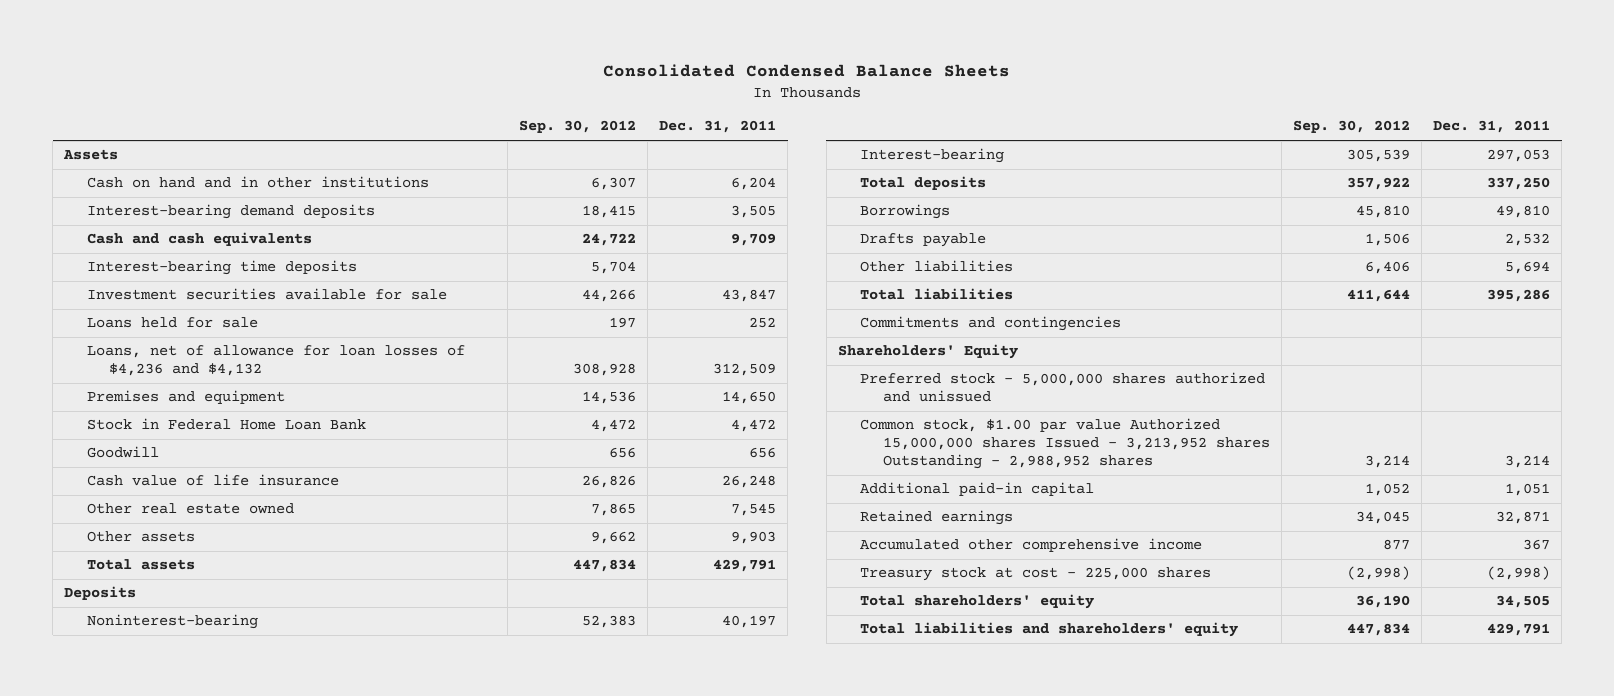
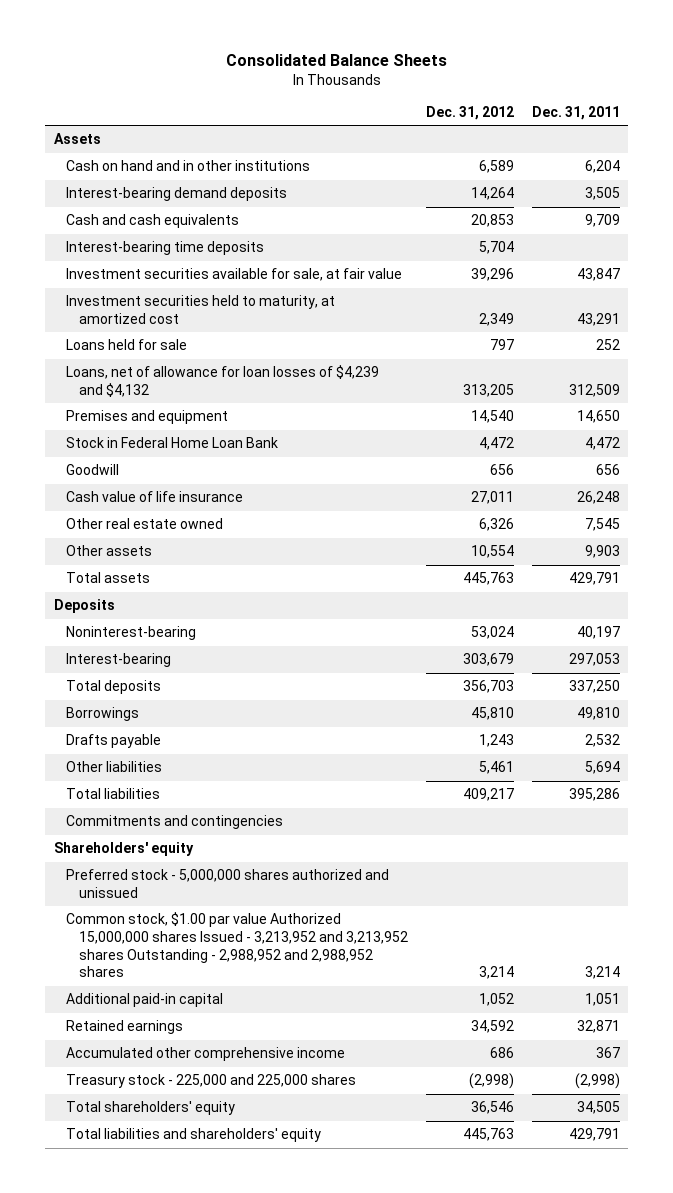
- Consolidated Condensed Balance Sheets
+ Consolidated Balance Sheets
- | Sep. 30, 2012 | Dec. 31, 2011
+ | Dec. 31, 2012 | Dec. 31, 2011
- Investment securities available for sale | 44,266 | 43,847
+ Investment securities available for sale, at fair value | 39,296 | 43,847
+ Investment securities held to maturity, at amortized cost | 2,349 | 43,291
- Loans, net of allowance for loan losses of $4,236 and $4,132 | 308,928 | 312,509
+ Loans, net of allowance for loan losses of $4,239 and $4,132 | 313,205 | 312,509
- Shareholders' Equity
+ Shareholders' equity
- Common stock, $1.00 par value Authorized 15,000,000 shares Issued - 3,213,952 shares Outstanding - 2,988,952 shares | 3,214 | 3,214
+ Common stock, $1.00 par value Authorized 15,000,000 shares Issued - 3,213,952 and 3,213,952 shares Outstanding - 2,988,952 and 2,988,952 shares | 3,214 | 3,214
- Treasury stock at cost - 225,000 shares | (2,998) | (2,998)
+ Treasury stock - 225,000 and 225,000 shares | (2,998) | (2,998)

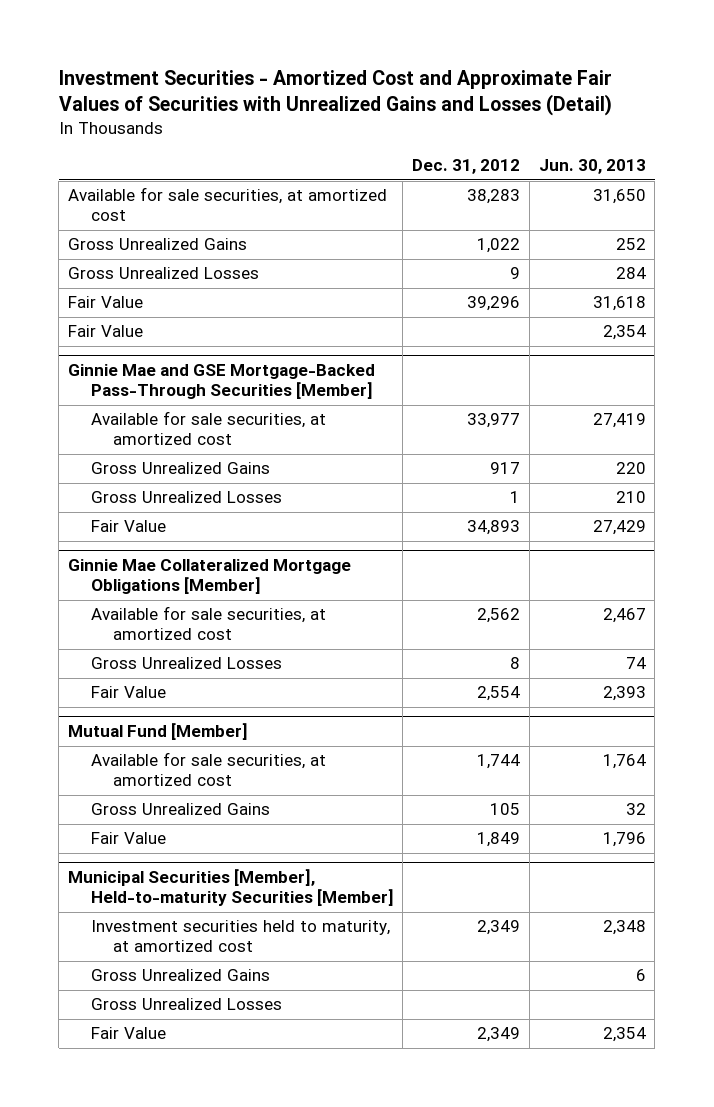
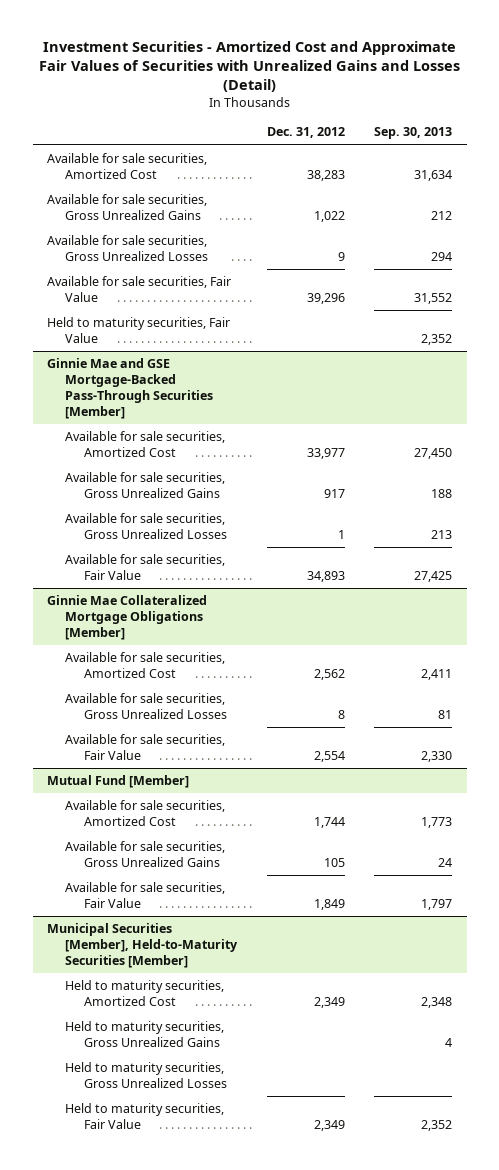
- | Dec. 31, 2012 | Jun. 30, 2013
+ | Dec. 31, 2012 | Sep. 30, 2013
- Available for sale securities, at amortized cost | 38,283 | 31,650
- Gross Unrealized Gains | 1,022 | 252
- Gross Unrealized Losses | 9 | 284
- Fair Value | 39,296 | 31,618
- Fair Value | | 2,354
+ Available for sale securities, Amortized Cost | 38,283 | 31,634
+ Available for sale securities, Gross Unrealized Gains | 1,022 | 212
+ Available for sale securities, Gross Unrealized Losses | 9 | 294
+ Available for sale securities, Fair Value | 39,296 | 31,552
+ Held to maturity securities, Fair Value | | 2,352
@ Ginnie Mae and GSE Mortgage-Backed Pass-Through Securities [Member]
- Available for sale securities, at amortized cost | 33,977 | 27,419
- Gross Unrealized Gains | 917 | 220
- Gross Unrealized Losses | 1 | 210
- Fair Value | 34,893 | 27,429
+ Available for sale securities, Amortized Cost | 33,977 | 27,450
+ Available for sale securities, Gross Unrealized Gains | 917 | 188
+ Available for sale securities, Gross Unrealized Losses | 1 | 213
+ Available for sale securities, Fair Value | 34,893 | 27,425
@ Ginnie Mae Collateralized Mortgage Obligations [Member]
- Available for sale securities, at amortized cost | 2,562 | 2,467
- Gross Unrealized Losses | 8 | 74
- Fair Value | 2,554 | 2,393
+ Available for sale securities, Amortized Cost | 2,562 | 2,411
+ Available for sale securities, Gross Unrealized Losses | 8 | 81
+ Available for sale securities, Fair Value | 2,554 | 2,330
@ Mutual Fund [Member]
- Available for sale securities, at amortized cost | 1,744 | 1,764
- Gross Unrealized Gains | 105 | 32
- Fair Value | 1,849 | 1,796
- Municipal Securities [Member], Held-to-maturity Securities [Member]
- Investment securities held to maturity, at amortized cost | 2,349 | 2,348
- Gross Unrealized Gains | | 6
- Gross Unrealized Losses
- Fair Value | 2,349 | 2,354
@ Mutual Fund [Member]
+ Available for sale securities, Amortized Cost | 1,744 | 1,773
+ Available for sale securities, Gross Unrealized Gains | 105 | 24
+ Available for sale securities, Fair Value | 1,849 | 1,797
+ Municipal Securities [Member], Held-to-Maturity Securities [Member]
+ Held to maturity securities, Amortized Cost | 2,349 | 2,348
+ Held to maturity securities, Gross Unrealized Gains | | 4
+ Held to maturity securities, Gross Unrealized Losses
+ Held to maturity securities, Fair Value | 2,349 | 2,352

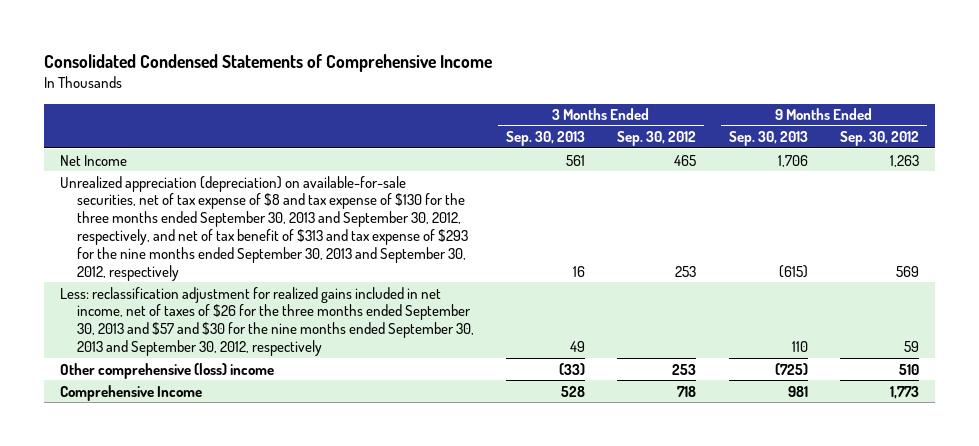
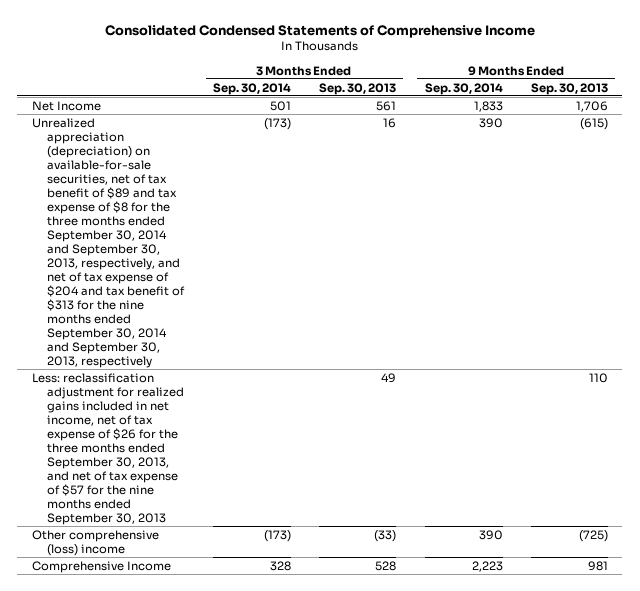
- | 3 Months Ended Sep. 30, 2013 | 3 Months Ended Sep. 30, 2012 | 9 Months Ended Sep. 30, 2013 | 9 Months Ended Sep. 30, 2012
+ | 3 Months Ended Sep. 30, 2014 | 3 Months Ended Sep. 30, 2013 | 9 Months Ended Sep. 30, 2014 | 9 Months Ended Sep. 30, 2013
- Unrealized appreciation (depreciation) on available-for-sale securities, net of tax expense of $8 and tax expense of $130 for the three months ended September 30, 2013 and September 30, 2012, respectively, and net of tax benefit of $313 and tax expense of $293 for the nine months ended September 30, 2013 and September 30, 2012, respectively | 16 | 253 | (615) | 569
- Less: reclassification adjustment for realized gains included in net income, net of taxes of $26 for the three months ended September 30, 2013 and $57 and $30 for the nine months ended September 30, 2013 and September 30, 2012, respectively | 49 | | 110 | 59
+ Unrealized appreciation (depreciation) on available-for-sale securities, net of tax benefit of $89 and tax expense of $8 for the three months ended September 30, 2014 and September 30, 2013, respectively, and net of tax expense of $204 and tax benefit of $313 for the nine months ended September 30, 2014 and September 30, 2013, respectively | (173) | 16 | 390 | (615)
+ Less: reclassification adjustment for realized gains included in net income, net of tax expense of $26 for the three months ended September 30, 2013, and net of tax expense of $57 for the nine months ended September 30, 2013 | | 49 | | 110

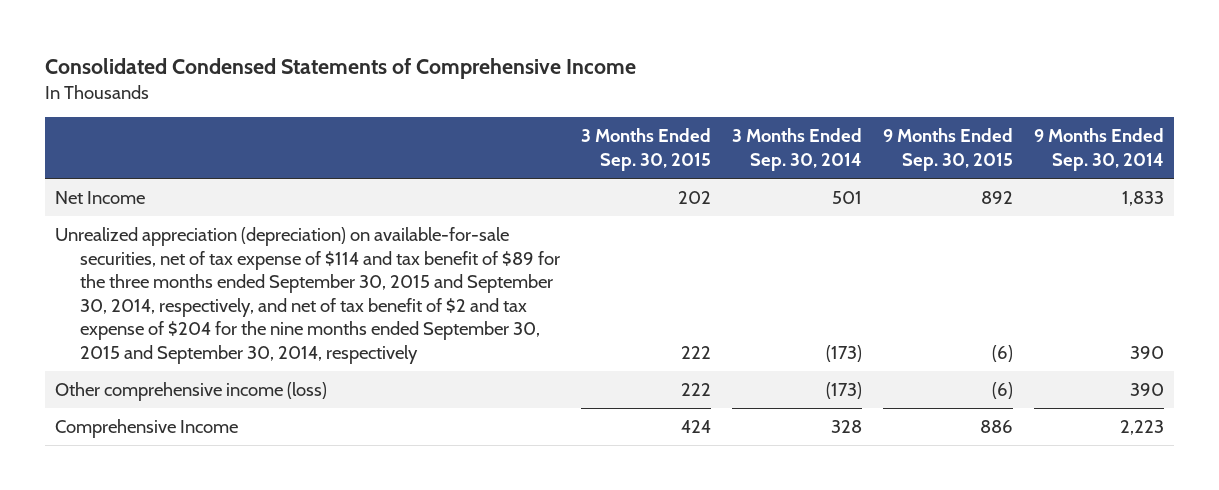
- | 3 Months Ended Sep. 30, 2014 | 3 Months Ended Sep. 30, 2013 | 9 Months Ended Sep. 30, 2014 | 9 Months Ended Sep. 30, 2013
+ | 3 Months Ended Sep. 30, 2015 | 3 Months Ended Sep. 30, 2014 | 9 Months Ended Sep. 30, 2015 | 9 Months Ended Sep. 30, 2014
- Unrealized appreciation (depreciation) on available-for-sale securities, net of tax benefit of $89 and tax expense of $8 for the three months ended September 30, 2014 and September 30, 2013, respectively, and net of tax expense of $204 and tax benefit of $313 for the nine months ended September 30, 2014 and September 30, 2013, respectively | (173) | 16 | 390 | (615)
- Less: reclassification adjustment for realized gains included in net income, net of tax expense of $26 for the three months ended September 30, 2013, and net of tax expense of $57 for the nine months ended September 30, 2013 | | 49 | | 110
- Other comprehensive (loss) income | (173) | (33) | 390 | (725)
+ Unrealized appreciation (depreciation) on available-for-sale securities, net of tax expense of $114 and tax benefit of $89 for the three months ended September 30, 2015 and September 30, 2014, respectively, and net of tax benefit of $2 and tax expense of $204 for the nine months ended September 30, 2015 and September 30, 2014, respectively | 222 | (173) | (6) | 390
+ Other comprehensive income (loss) | 222 | (173) | (6) | 390

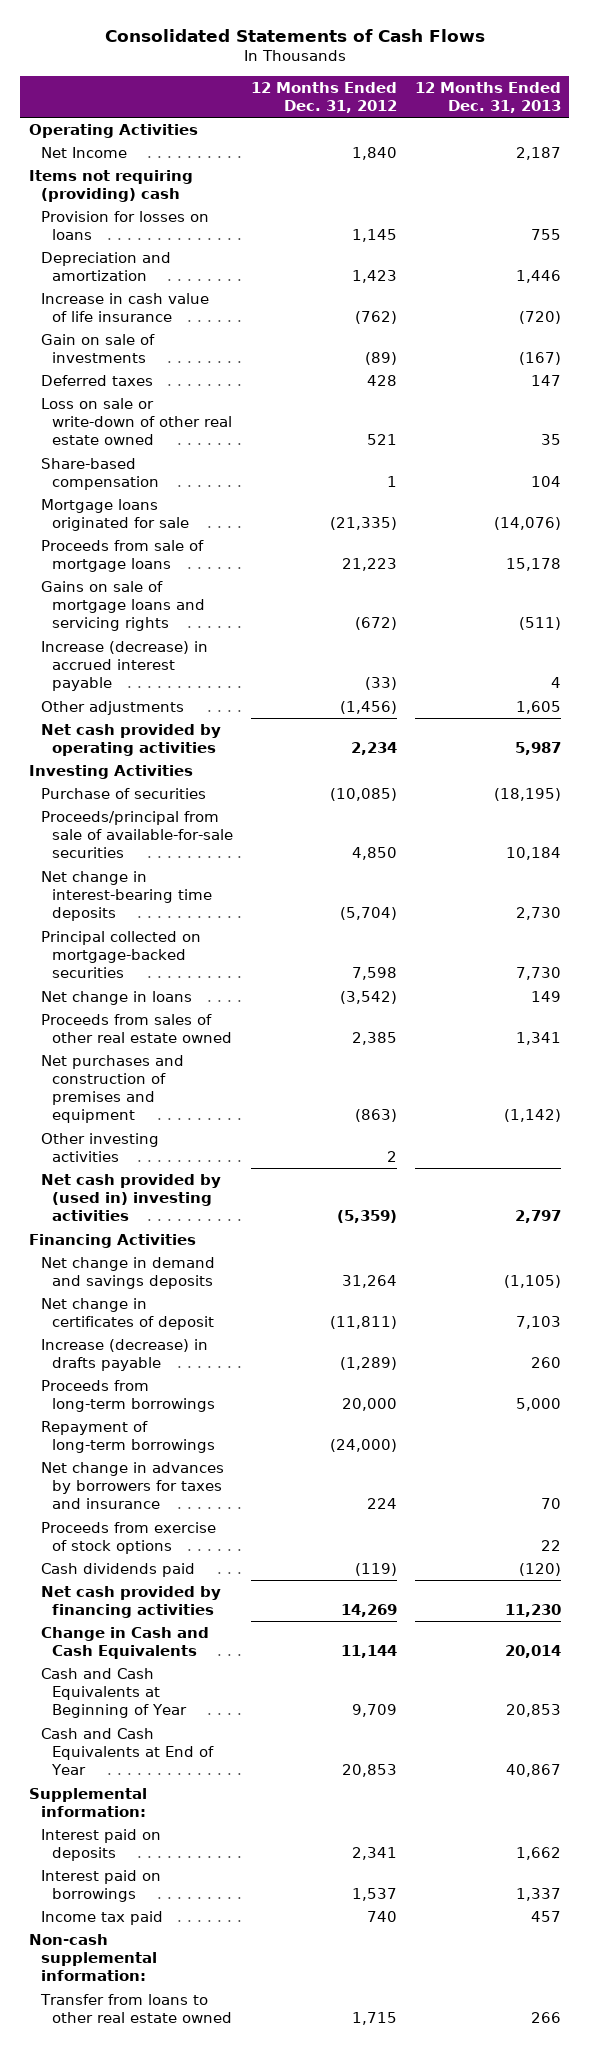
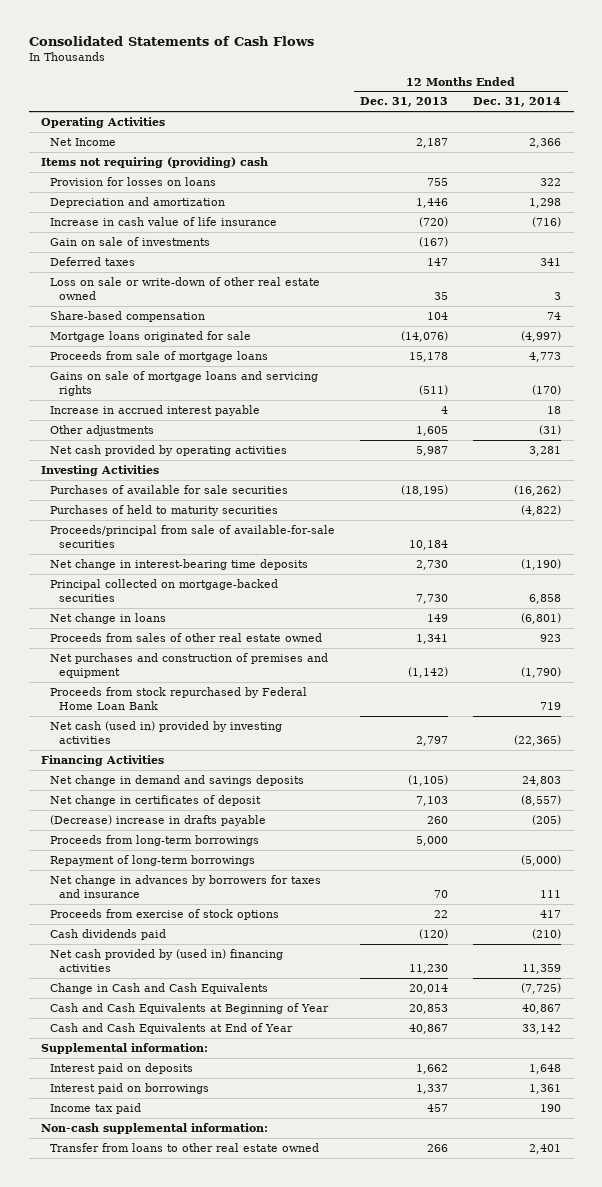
- | 12 Months Ended Dec. 31, 2012 | 12 Months Ended Dec. 31, 2013
+ | 12 Months Ended Dec. 31, 2013 | 12 Months Ended Dec. 31, 2014
- Increase (decrease) in accrued interest payable | (33) | 4
+ Increase in accrued interest payable | 4 | 18
- Purchase of securities | (10,085) | (18,195)
+ Purchases of available for sale securities | (18,195) | (16,262)
+ Purchases of held to maturity securities | | (4,822)
- Other investing activities | 2 |
- Net cash provided by (used in) investing activities | (5,359) | 2,797
+ Proceeds from stock repurchased by Federal Home Loan Bank | | 719
+ Net cash (used in) provided by investing activities | 2,797 | (22,365)
- Increase (decrease) in drafts payable | (1,289) | 260
+ (Decrease) increase in drafts payable | 260 | (205)
- Net cash provided by financing activities | 14,269 | 11,230
+ Net cash provided by (used in) financing activities | 11,230 | 11,359

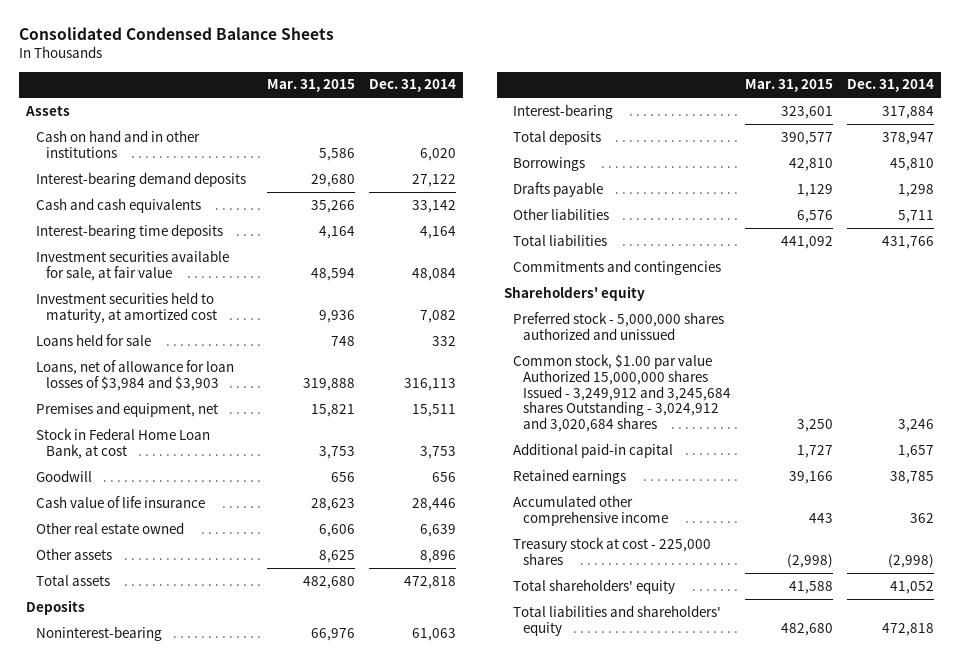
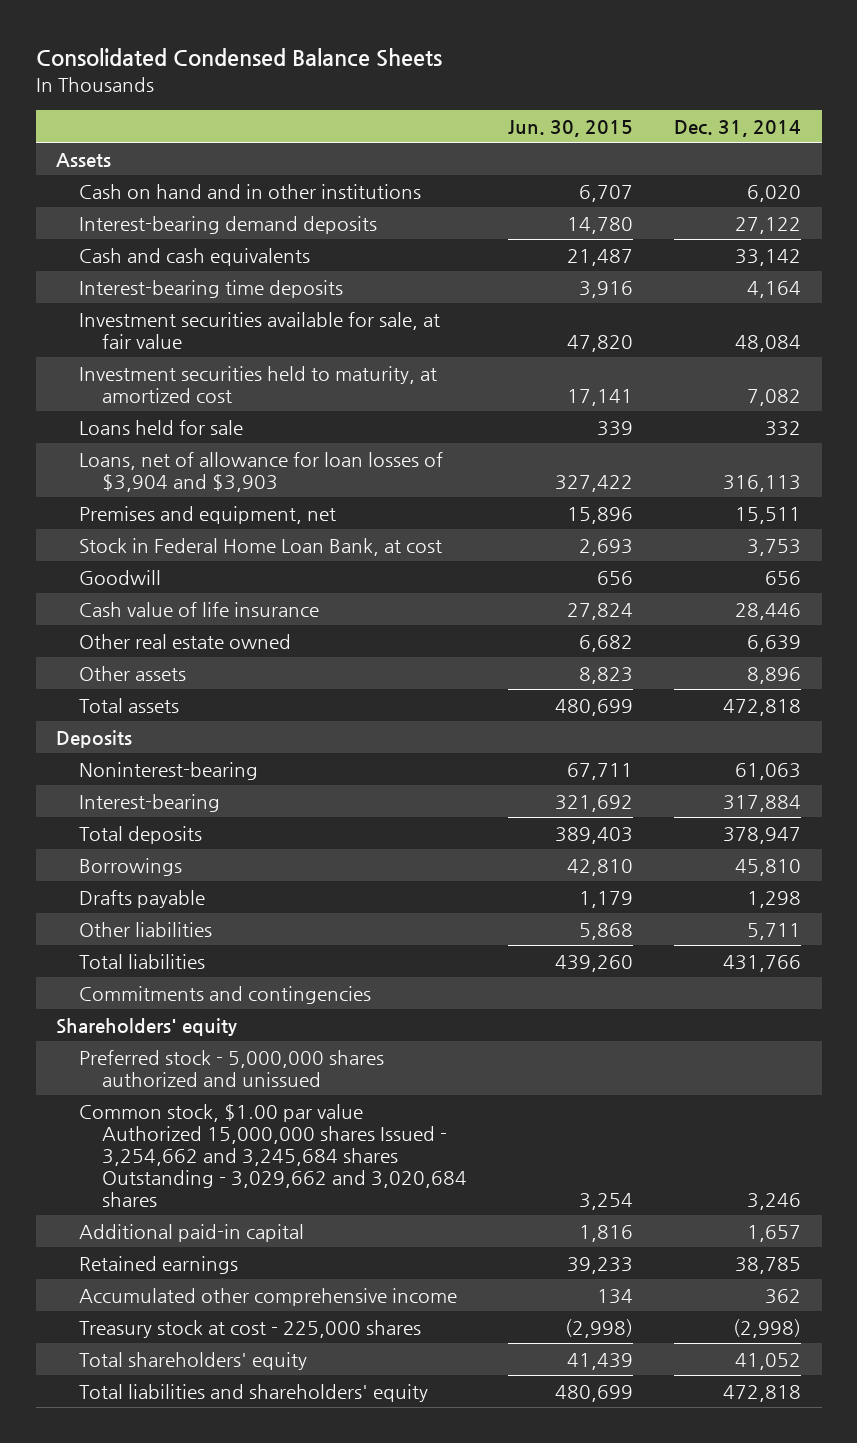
- | Mar. 31, 2015 | Dec. 31, 2014
+ | Jun. 30, 2015 | Dec. 31, 2014
- Loans, net of allowance for loan losses of $3,984 and $3,903 | 319,888 | 316,113
+ Loans, net of allowance for loan losses of $3,904 and $3,903 | 327,422 | 316,113
- Common stock, $1.00 par value Authorized 15,000,000 shares Issued - 3,249,912 and 3,245,684 shares Outstanding - 3,024,912 and 3,020,684 shares | 3,250 | 3,246
+ Common stock, $1.00 par value Authorized 15,000,000 shares Issued - 3,254,662 and 3,245,684 shares Outstanding - 3,029,662 and 3,020,684 shares | 3,254 | 3,246

